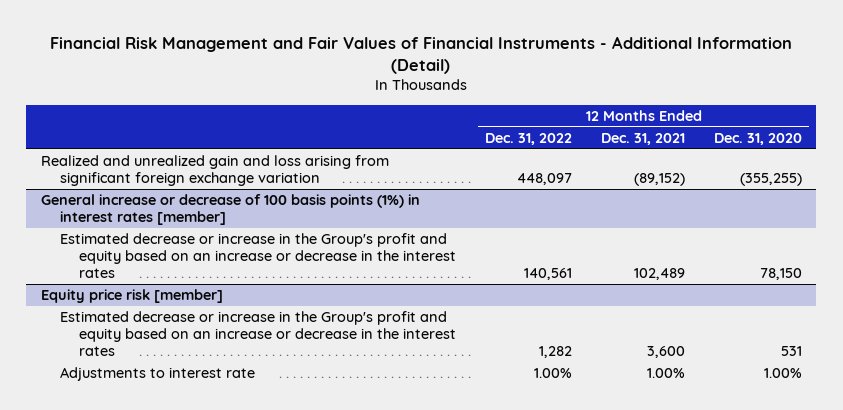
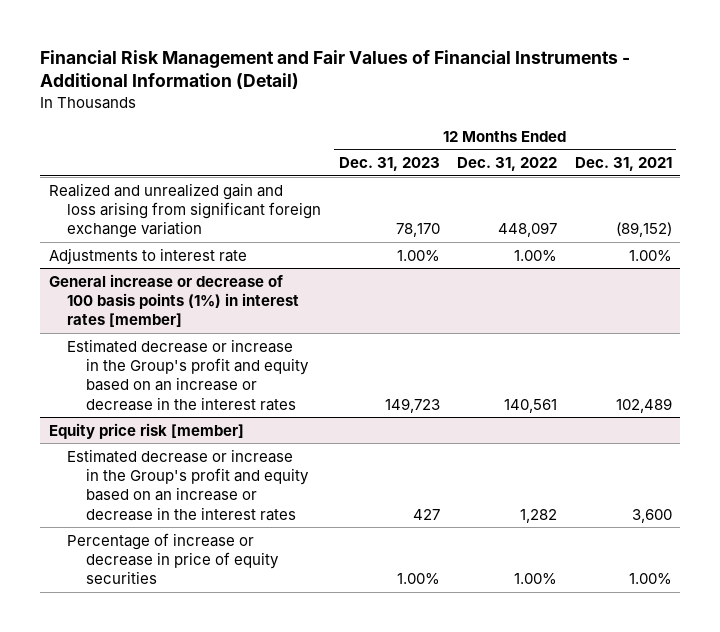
- | 12 Months Ended Dec. 31, 2022 | 12 Months Ended Dec. 31, 2021 | 12 Months Ended Dec. 31, 2020
+ | 12 Months Ended Dec. 31, 2023 | 12 Months Ended Dec. 31, 2022 | 12 Months Ended Dec. 31, 2021
+ Adjustments to interest rate | 1.00% | 1.00% | 1.00%
@ Equity price risk [member]
- Adjustments to interest rate | 1.00% | 1.00% | 1.00%
+ Percentage of increase or decrease in price of equity securities | 1.00% | 1.00% | 1.00%

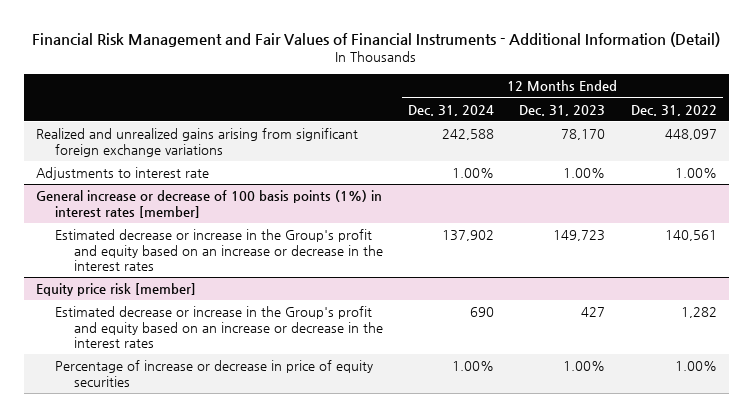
- | 12 Months Ended Dec. 31, 2023 | 12 Months Ended Dec. 31, 2022 | 12 Months Ended Dec. 31, 2021
+ | 12 Months Ended Dec. 31, 2024 | 12 Months Ended Dec. 31, 2023 | 12 Months Ended Dec. 31, 2022
- Realized and unrealized gain and loss arising from significant foreign exchange variation | 78,170 | 448,097 | (89,152)
+ Realized and unrealized gains arising from significant foreign exchange variations | 242,588 | 78,170 | 448,097

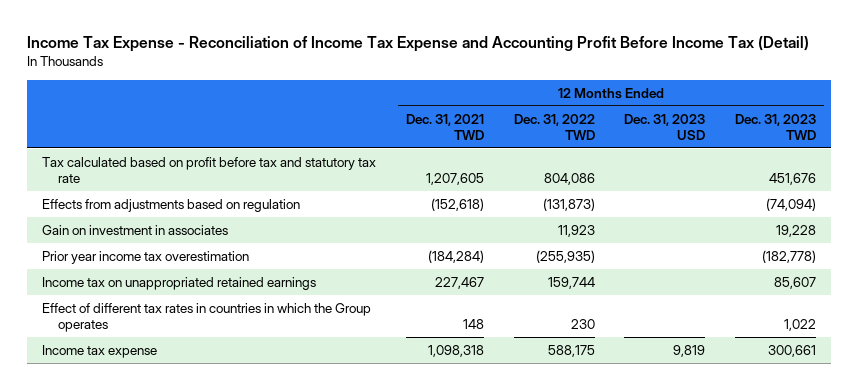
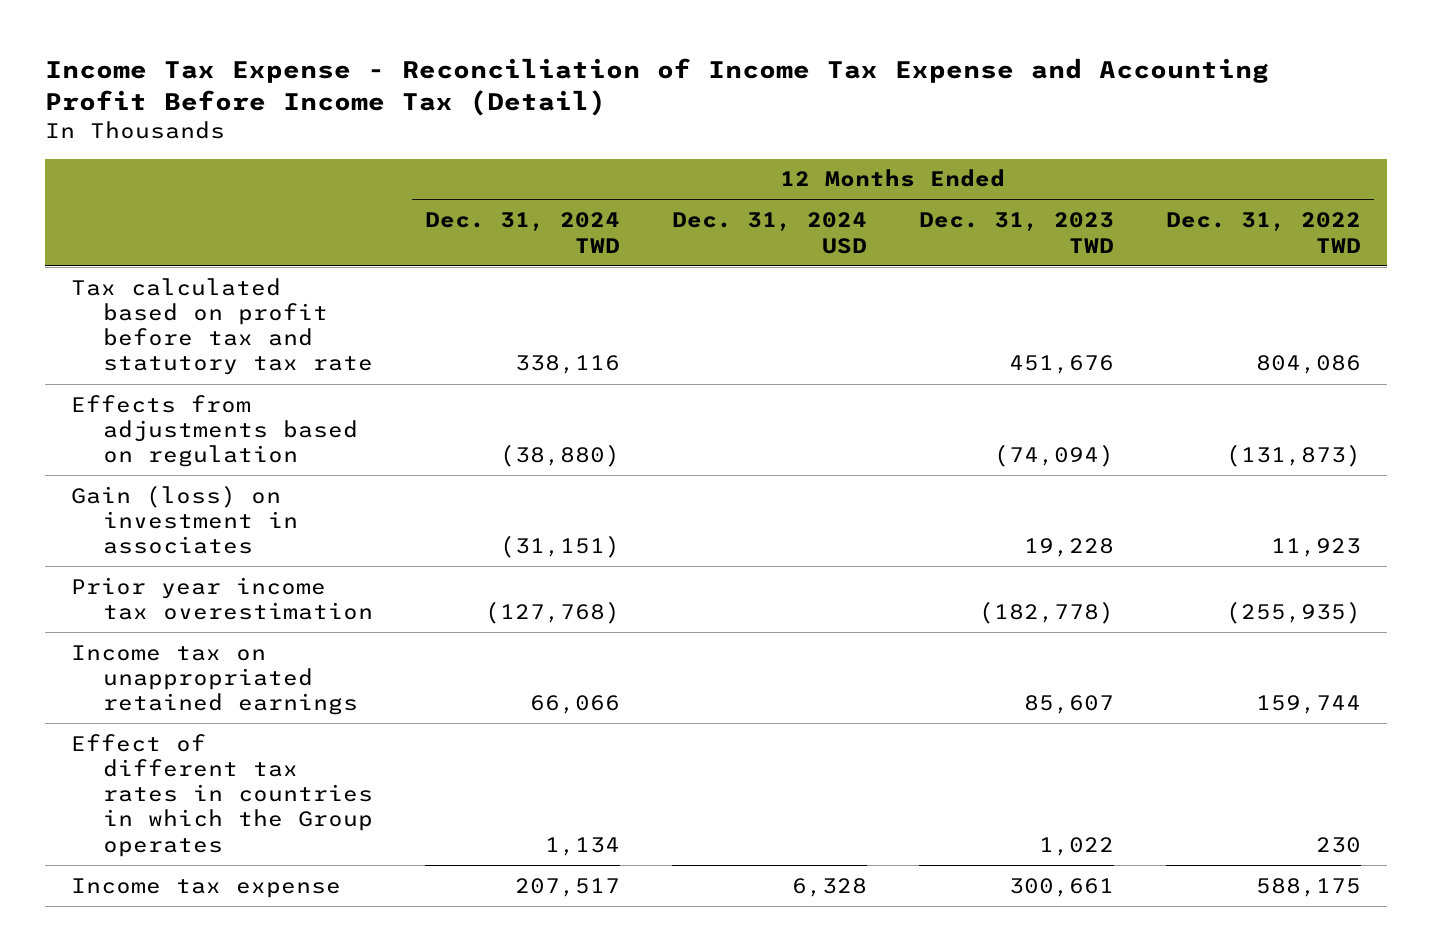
- | 12 Months Ended Dec. 31, 2021 TWD | 12 Months Ended Dec. 31, 2022 TWD | 12 Months Ended Dec. 31, 2023 USD | 12 Months Ended Dec. 31, 2023 TWD
+ | 12 Months Ended Dec. 31, 2024 TWD | 12 Months Ended Dec. 31, 2024 USD | 12 Months Ended Dec. 31, 2023 TWD | 12 Months Ended Dec. 31, 2022 TWD
- Gain on investment in associates | | 11,923 | | 19,228
+ Gain (loss) on investment in associates | (31,151) | | 19,228 | 11,923

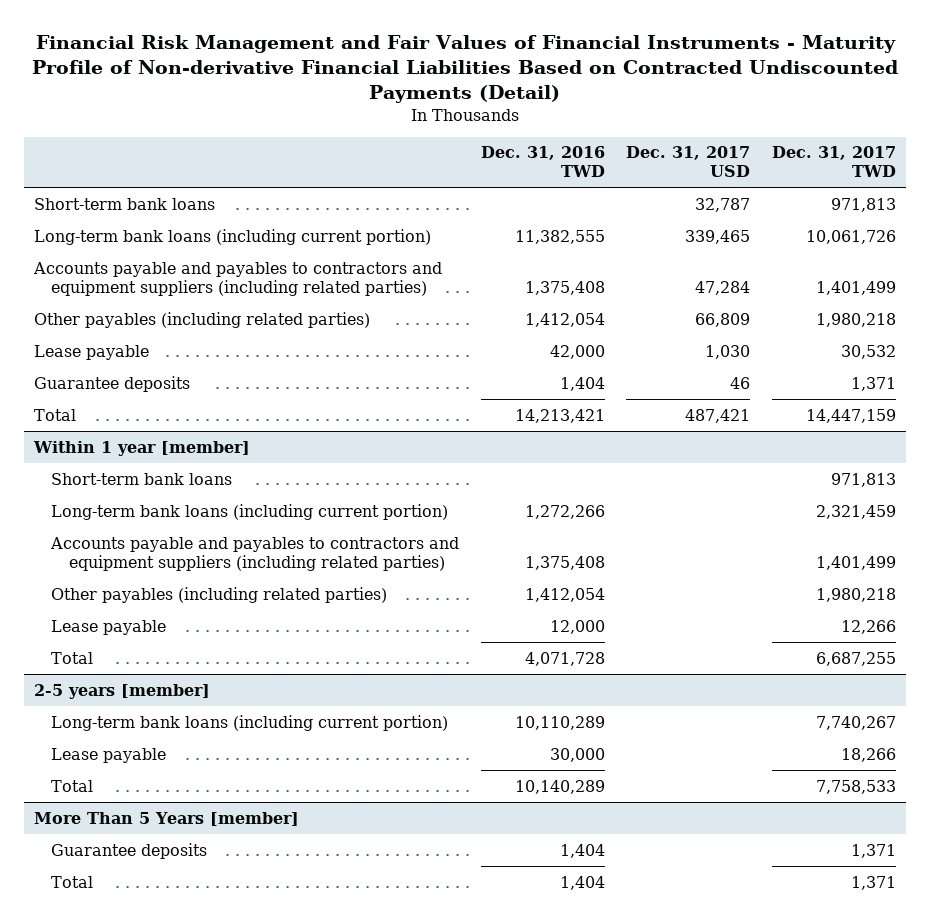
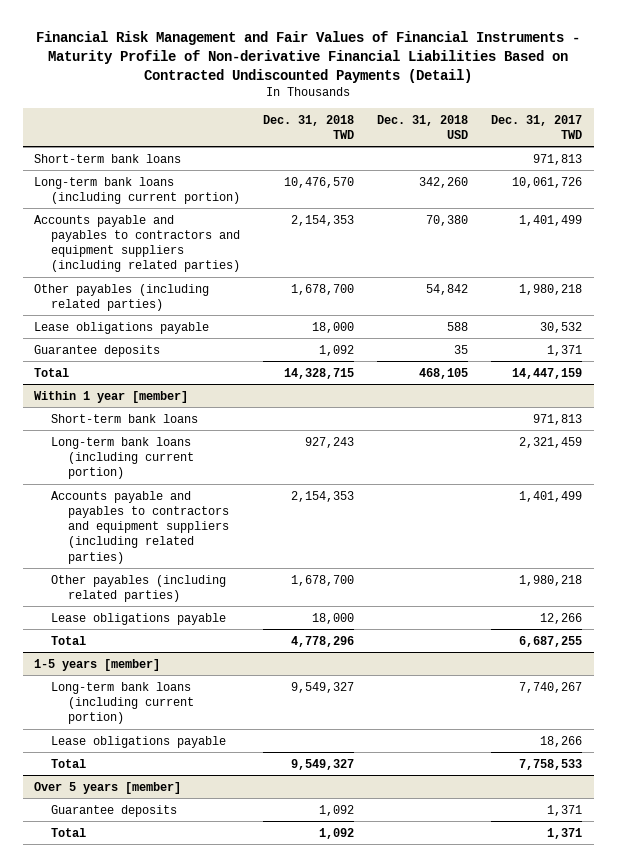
- | Dec. 31, 2016 TWD | Dec. 31, 2017 USD | Dec. 31, 2017 TWD
+ | Dec. 31, 2018 TWD | Dec. 31, 2018 USD | Dec. 31, 2017 TWD
- Lease payable | 42,000 | 1,030 | 30,532
+ Lease obligations payable | 18,000 | 588 | 30,532
@ Within 1 year [member]
- Lease payable | 12,000 | | 12,266
+ Lease obligations payable | 18,000 | | 12,266
- 2-5 years [member]
+ 1-5 years [member]
- Lease payable | 30,000 | | 18,266
+ Lease obligations payable | | | 18,266
- More Than 5 Years [member]
+ Over 5 years [member]

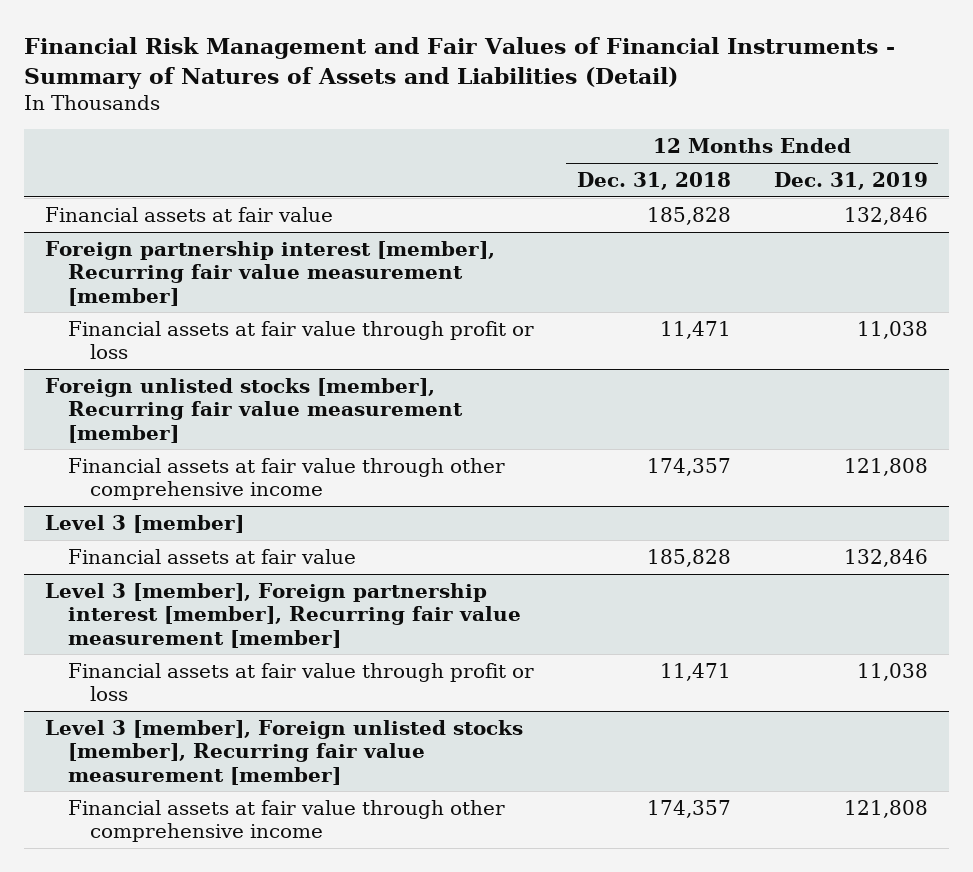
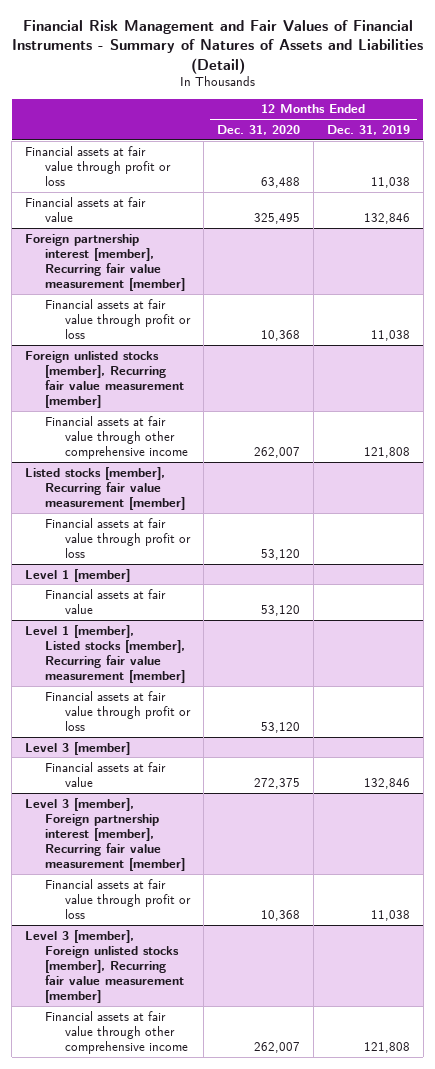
- | 12 Months Ended Dec. 31, 2018 | 12 Months Ended Dec. 31, 2019
+ | 12 Months Ended Dec. 31, 2020 | 12 Months Ended Dec. 31, 2019
+ Financial assets at fair value through profit or loss | 63,488 | 11,038
+ Listed stocks [member], Recurring fair value measurement [member]
+ Financial assets at fair value through profit or loss | 53,120 |
+ Level 1 [member]
+ Financial assets at fair value | 53,120 |
+ Level 1 [member], Listed stocks [member], Recurring fair value measurement [member]
+ Financial assets at fair value through profit or loss | 53,120 |

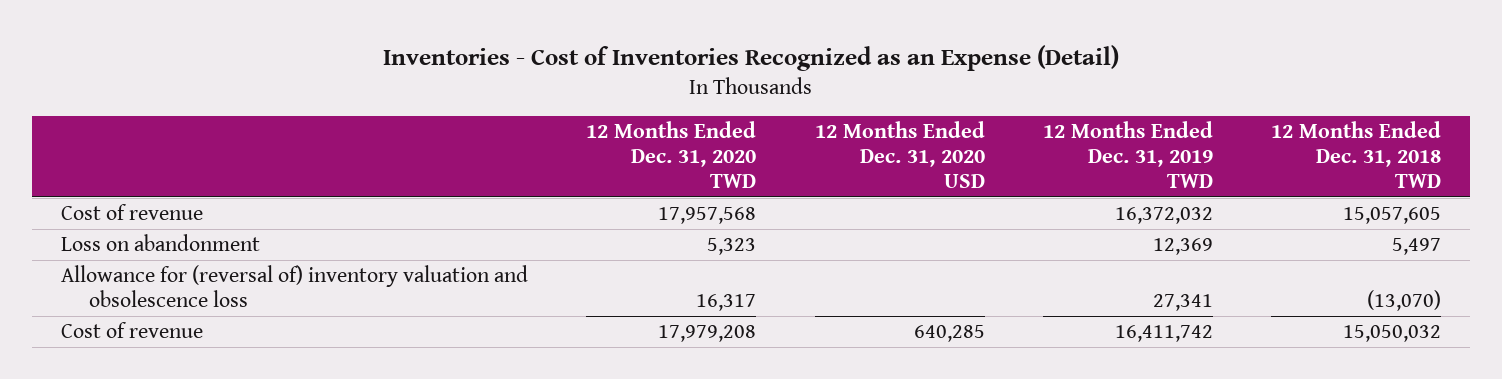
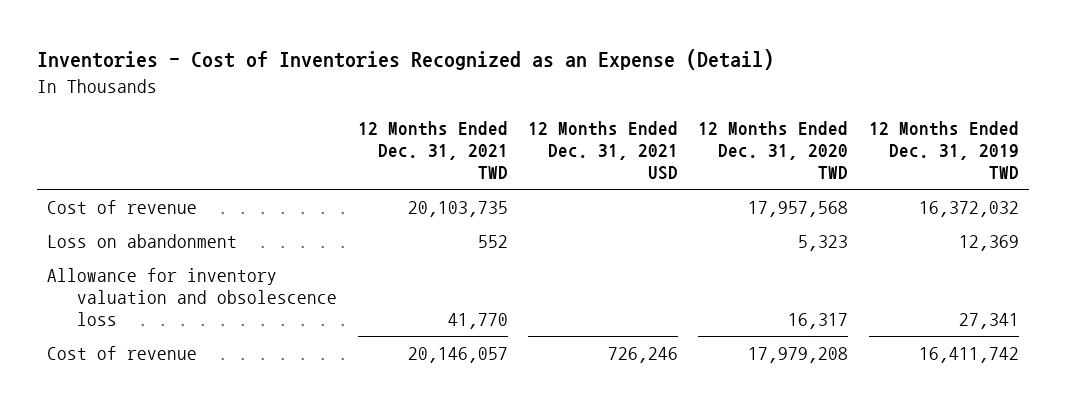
- | 12 Months Ended Dec. 31, 2020 TWD | 12 Months Ended Dec. 31, 2020 USD | 12 Months Ended Dec. 31, 2019 TWD | 12 Months Ended Dec. 31, 2018 TWD
+ | 12 Months Ended Dec. 31, 2021 TWD | 12 Months Ended Dec. 31, 2021 USD | 12 Months Ended Dec. 31, 2020 TWD | 12 Months Ended Dec. 31, 2019 TWD
- Allowance for (reversal of) inventory valuation and obsolescence loss | 16,317 | | 27,341 | (13,070)
+ Allowance for inventory valuation and obsolescence loss | 41,770 | | 16,317 | 27,341

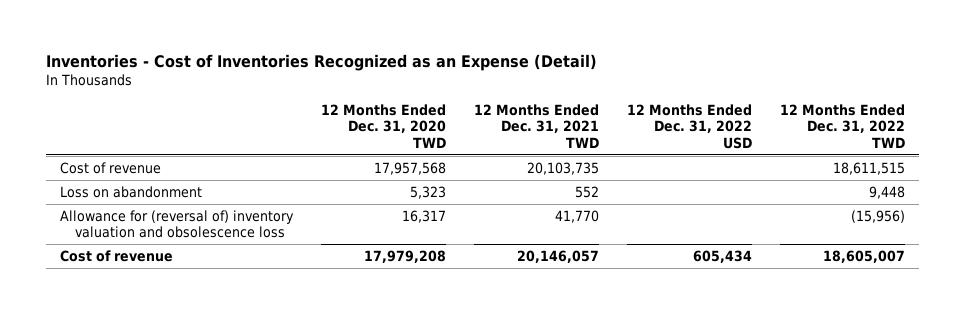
- | 12 Months Ended Dec. 31, 2021 TWD | 12 Months Ended Dec. 31, 2021 USD | 12 Months Ended Dec. 31, 2020 TWD | 12 Months Ended Dec. 31, 2019 TWD
+ | 12 Months Ended Dec. 31, 2020 TWD | 12 Months Ended Dec. 31, 2021 TWD | 12 Months Ended Dec. 31, 2022 USD | 12 Months Ended Dec. 31, 2022 TWD
- Allowance for inventory valuation and obsolescence loss | 41,770 | | 16,317 | 27,341
+ Allowance for (reversal of) inventory valuation and obsolescence loss | 16,317 | 41,770 | | (15,956)

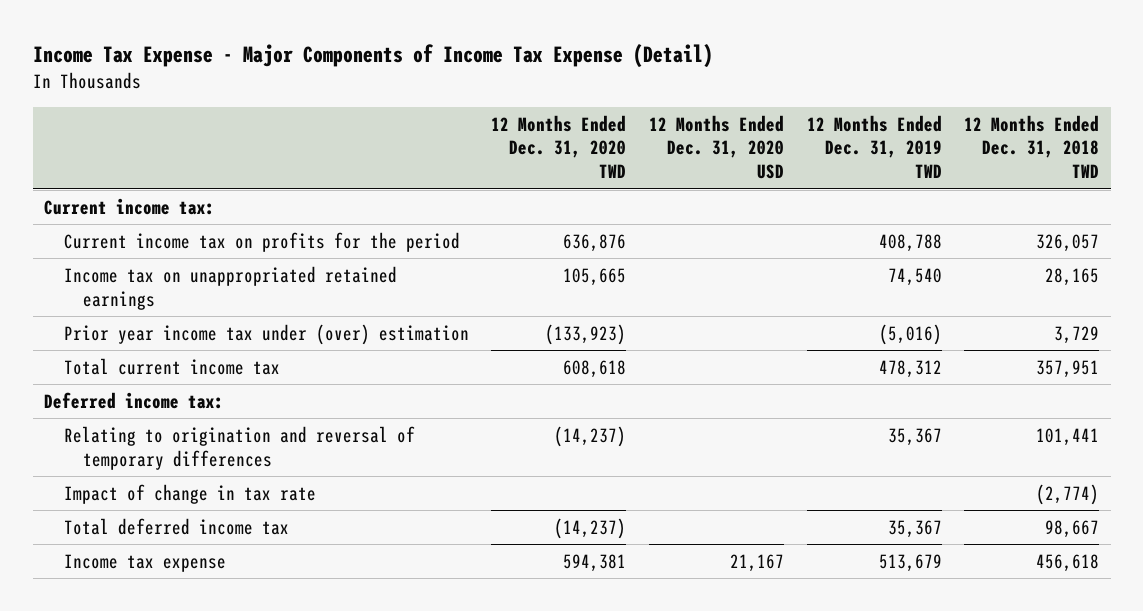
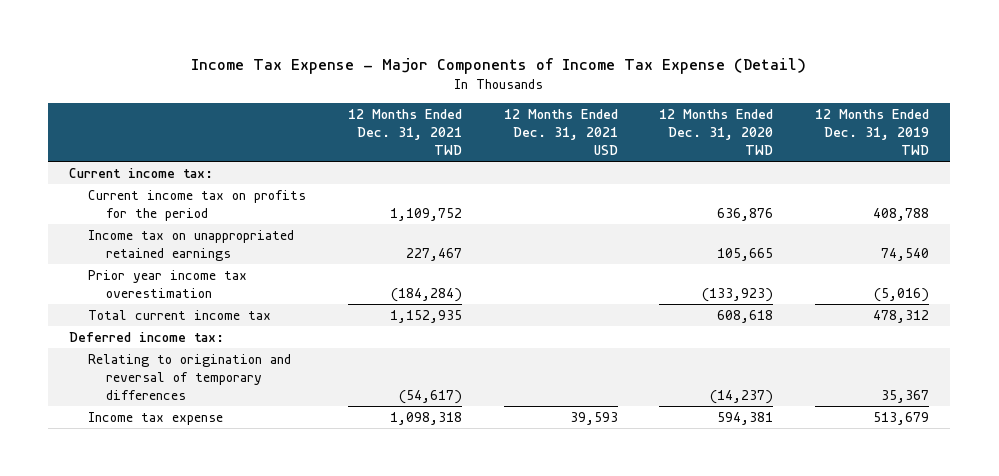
- | 12 Months Ended Dec. 31, 2020 TWD | 12 Months Ended Dec. 31, 2020 USD | 12 Months Ended Dec. 31, 2019 TWD | 12 Months Ended Dec. 31, 2018 TWD
+ | 12 Months Ended Dec. 31, 2021 TWD | 12 Months Ended Dec. 31, 2021 USD | 12 Months Ended Dec. 31, 2020 TWD | 12 Months Ended Dec. 31, 2019 TWD
- Prior year income tax under (over) estimation | (133,923) | | (5,016) | 3,729
+ Prior year income tax overestimation | (184,284) | | (133,923) | (5,016)
- Impact of change in tax rate | | | | (2,774)
- Total deferred income tax | (14,237) | | 35,367 | 98,667

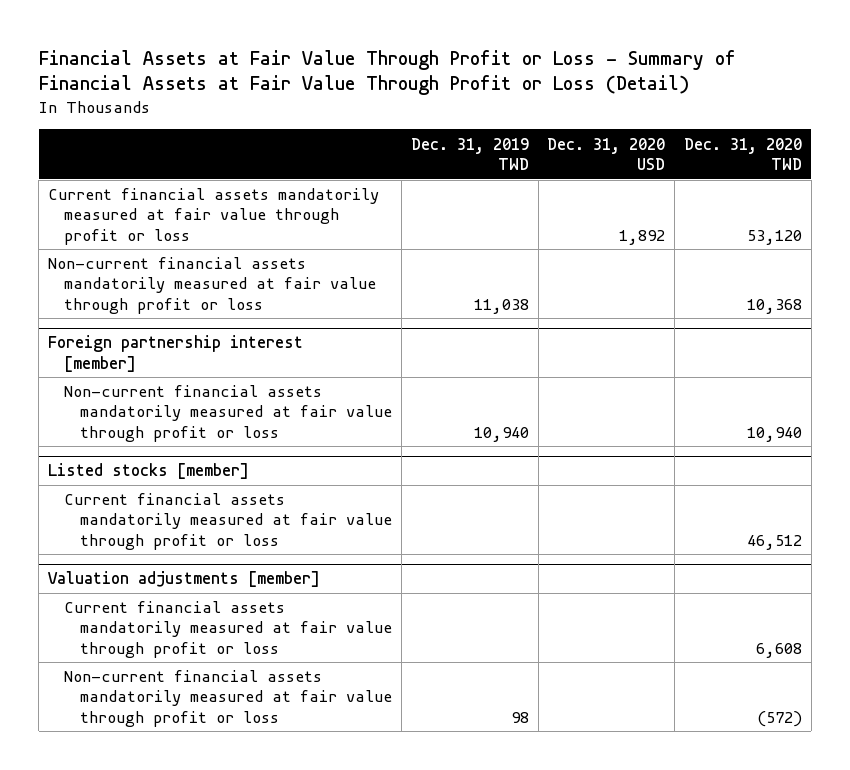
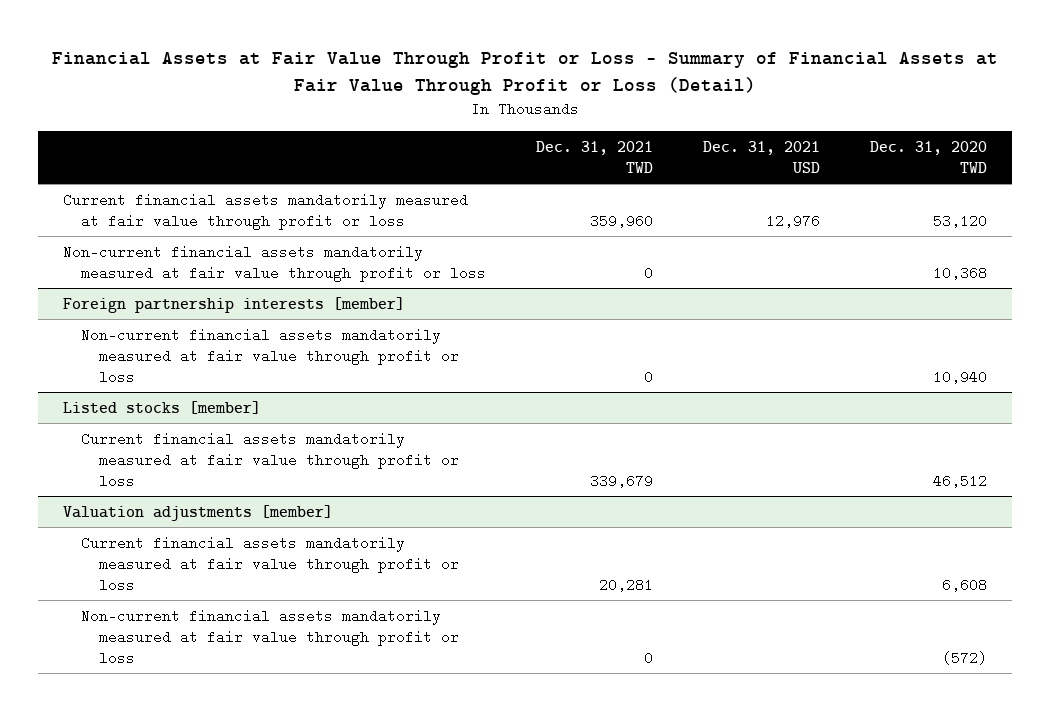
- | Dec. 31, 2019 TWD | Dec. 31, 2020 USD | Dec. 31, 2020 TWD
+ | Dec. 31, 2021 TWD | Dec. 31, 2021 USD | Dec. 31, 2020 TWD
- Foreign partnership interest [member]
+ Foreign partnership interests [member]

